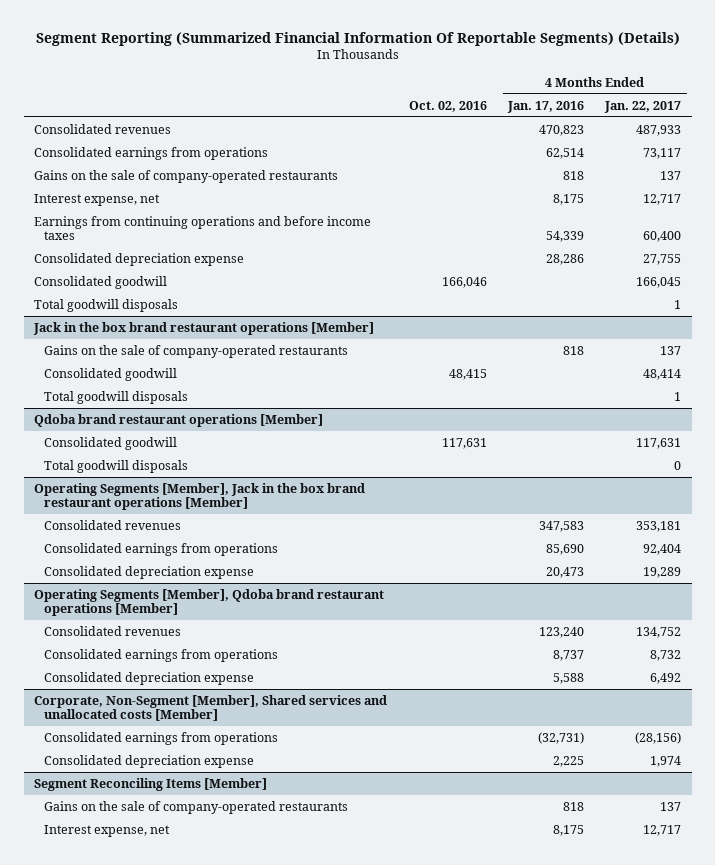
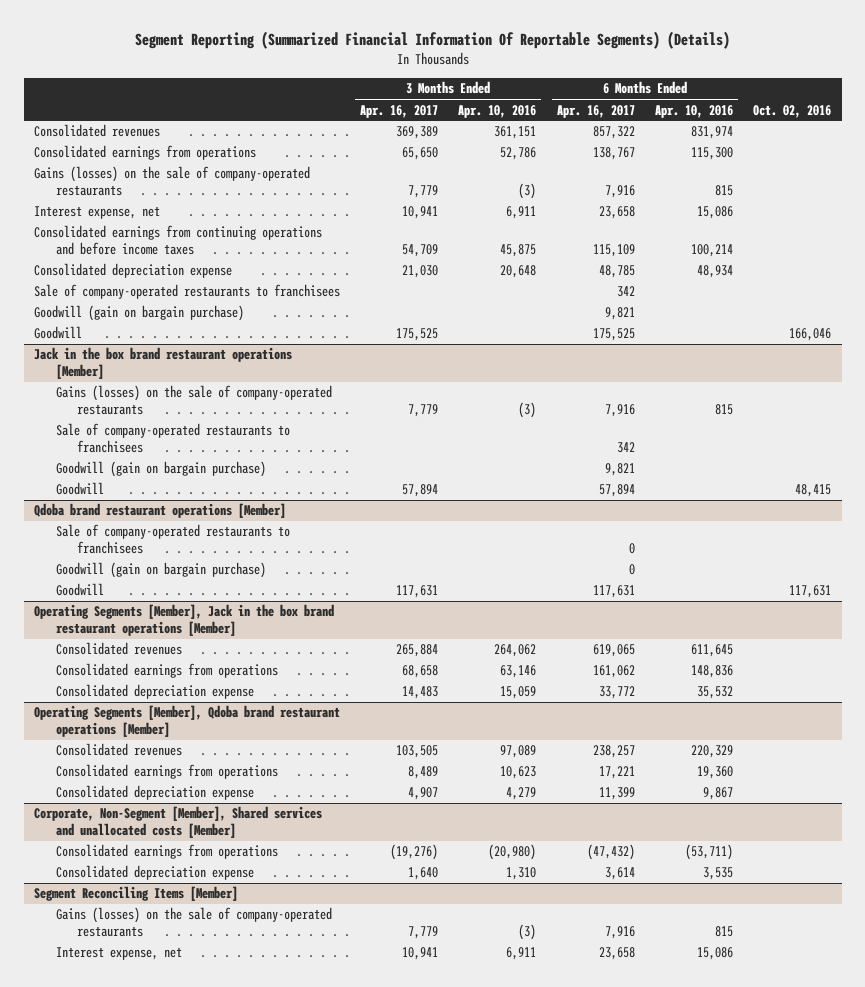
- | Oct. 02, 2016 | 4 Months Ended Jan. 17, 2016 | 4 Months Ended Jan. 22, 2017
+ | 3 Months Ended Apr. 16, 2017 | 3 Months Ended Apr. 10, 2016 | 6 Months Ended Apr. 16, 2017 | 6 Months Ended Apr. 10, 2016 | Oct. 02, 2016
- Gains on the sale of company-operated restaurants | | 818 | 137
+ Gains (losses) on the sale of company-operated restaurants | 7,779 | (3) | 7,916 | 815 |
- Earnings from continuing operations and before income taxes | | 54,339 | 60,400
+ Consolidated earnings from continuing operations and before income taxes | 54,709 | 45,875 | 115,109 | 100,214 |
- Consolidated goodwill | 166,046 | | 166,045
- Total goodwill disposals | | | 1
+ Sale of company-operated restaurants to franchisees | | | 342 | |
+ Goodwill (gain on bargain purchase) | | | 9,821 | |
+ Goodwill | 175,525 | | 175,525 | | 166,046
@ Jack in the box brand restaurant operations [Member]
- Gains on the sale of company-operated restaurants | | 818 | 137
- Consolidated goodwill | 48,415 | | 48,414
- Total goodwill disposals | | | 1
+ Gains (losses) on the sale of company-operated restaurants | 7,779 | (3) | 7,916 | 815 |
+ Sale of company-operated restaurants to franchisees | | | 342 | |
+ Goodwill (gain on bargain purchase) | | | 9,821 | |
+ Goodwill | 57,894 | | 57,894 | | 48,415
@ Qdoba brand restaurant operations [Member]
- Consolidated goodwill | 117,631 | | 117,631
- Total goodwill disposals | | | 0
+ Sale of company-operated restaurants to franchisees | | | 0 | |
+ Goodwill (gain on bargain purchase) | | | 0 | |
+ Goodwill | 117,631 | | 117,631 | | 117,631
@ Segment Reconciling Items [Member]
- Gains on the sale of company-operated restaurants | | 818 | 137
+ Gains (losses) on the sale of company-operated restaurants | 7,779 | (3) | 7,916 | 815 |

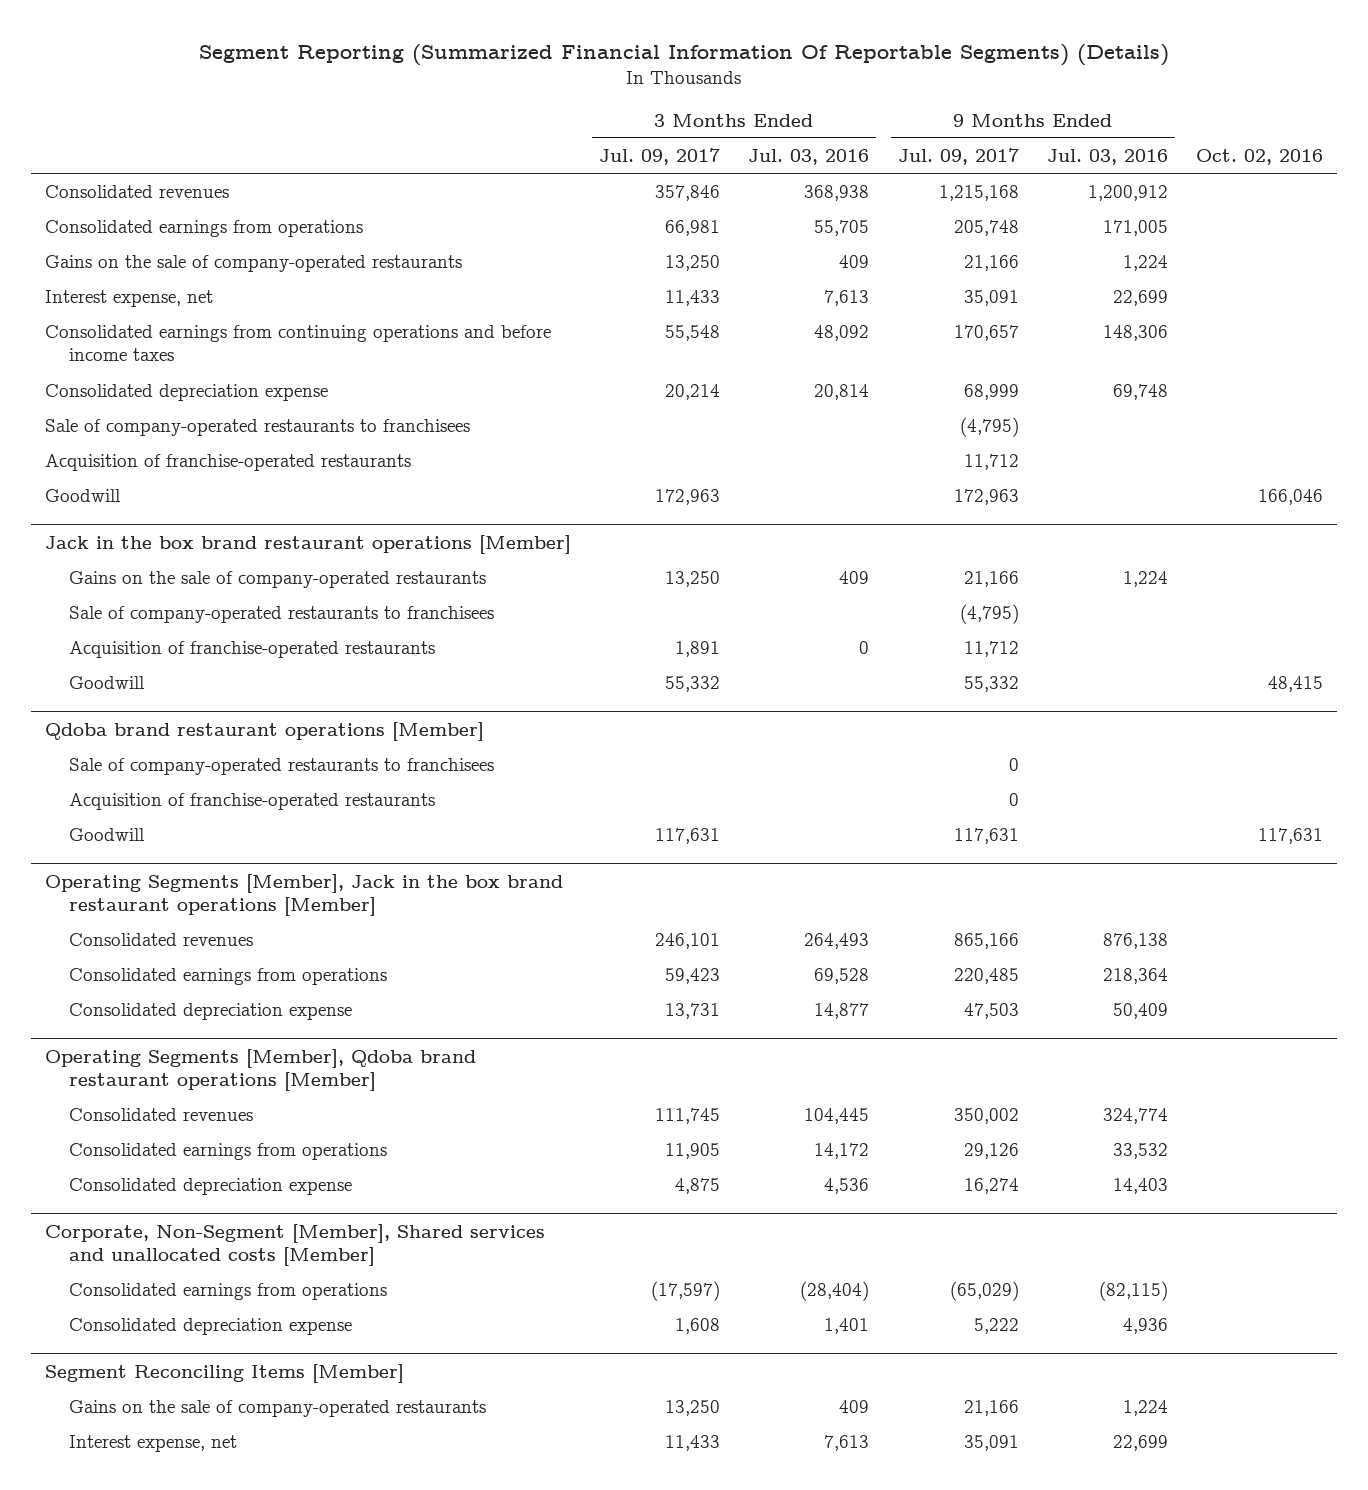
- | 3 Months Ended Apr. 16, 2017 | 3 Months Ended Apr. 10, 2016 | 6 Months Ended Apr. 16, 2017 | 6 Months Ended Apr. 10, 2016 | Oct. 02, 2016
+ | 3 Months Ended Jul. 09, 2017 | 3 Months Ended Jul. 03, 2016 | 9 Months Ended Jul. 09, 2017 | 9 Months Ended Jul. 03, 2016 | Oct. 02, 2016
- Gains (losses) on the sale of company-operated restaurants | 7,779 | (3) | 7,916 | 815 |
+ Gains on the sale of company-operated restaurants | 13,250 | 409 | 21,166 | 1,224 |
- Goodwill (gain on bargain purchase) | | | 9,821 | |
+ Acquisition of franchise-operated restaurants | | | 11,712 | |
@ Jack in the box brand restaurant operations [Member]
- Gains (losses) on the sale of company-operated restaurants | 7,779 | (3) | 7,916 | 815 |
+ Gains on the sale of company-operated restaurants | 13,250 | 409 | 21,166 | 1,224 |
- Goodwill (gain on bargain purchase) | | | 9,821 | |
+ Acquisition of franchise-operated restaurants | 1,891 | 0 | 11,712 | |
@ Qdoba brand restaurant operations [Member]
- Goodwill (gain on bargain purchase) | | | 0 | |
+ Acquisition of franchise-operated restaurants | | | 0 | |
@ Segment Reconciling Items [Member]
- Gains (losses) on the sale of company-operated restaurants | 7,779 | (3) | 7,916 | 815 |
+ Gains on the sale of company-operated restaurants | 13,250 | 409 | 21,166 | 1,224 |

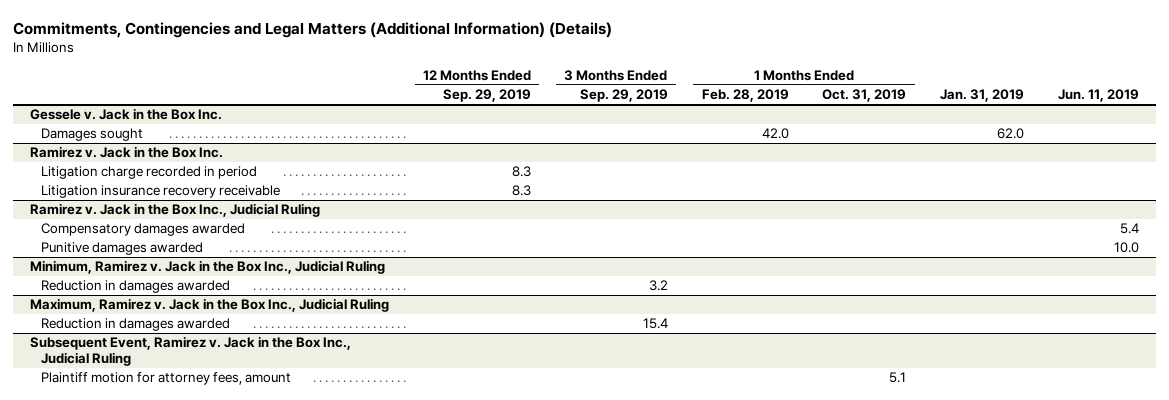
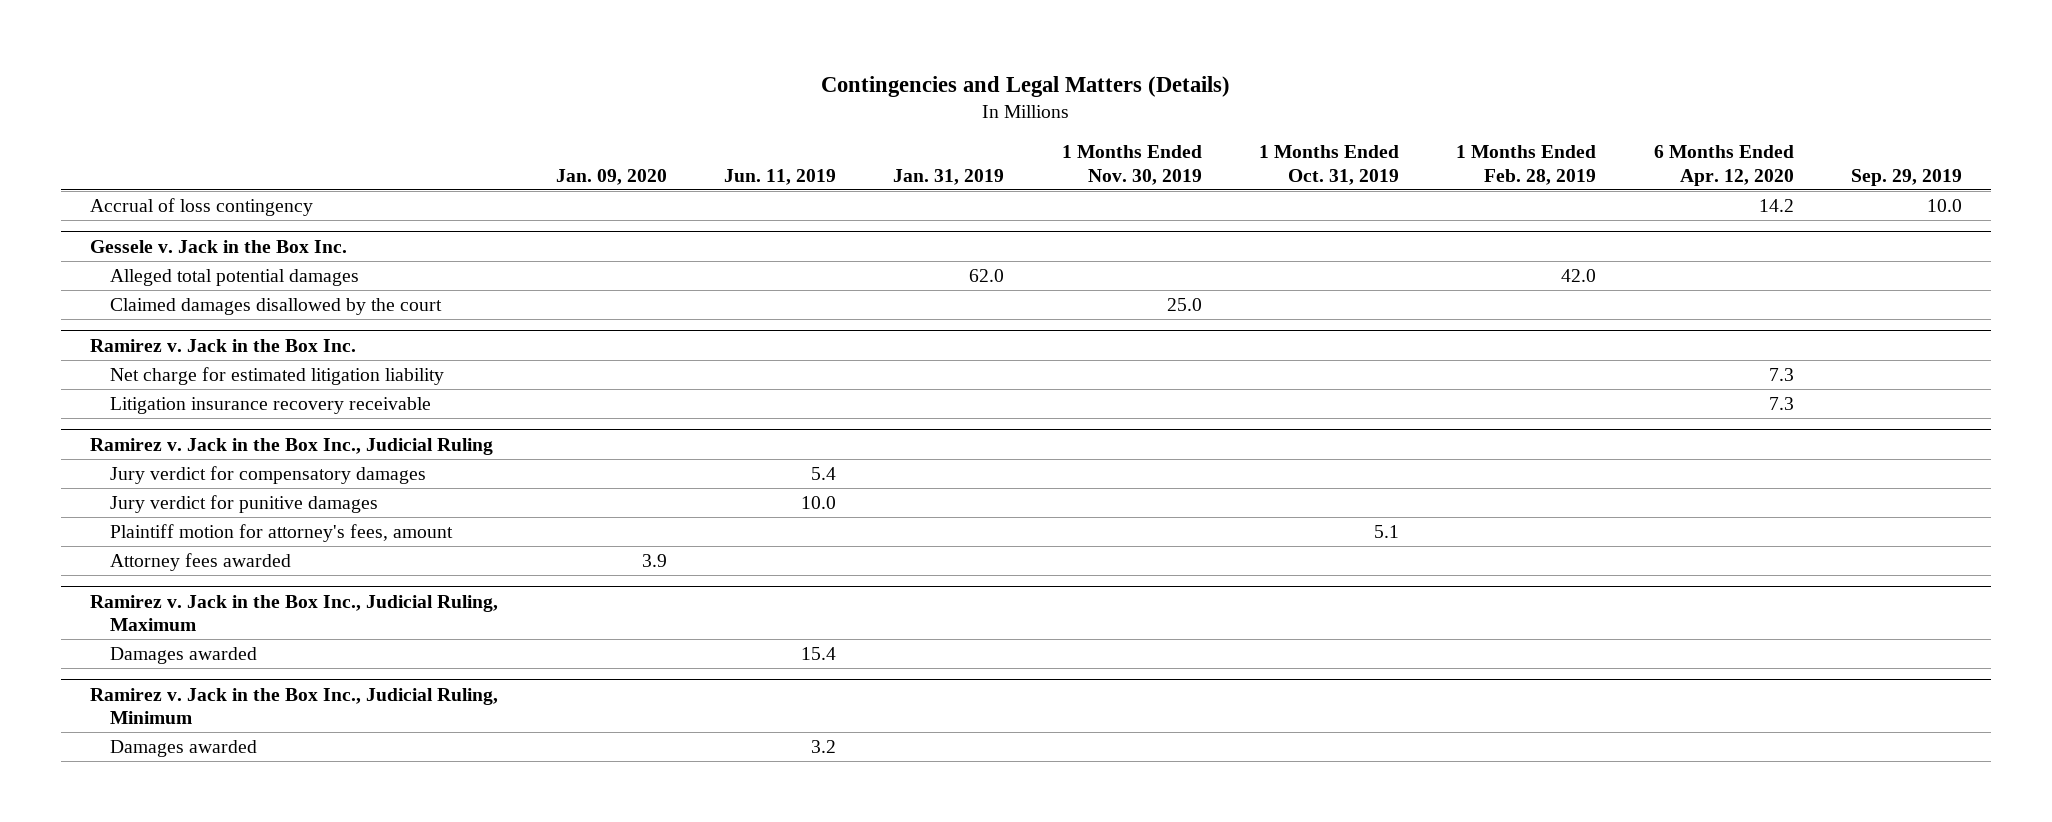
- Commitments, Contingencies and Legal Matters (Additional Information) (Details)
+ Contingencies and Legal Matters (Details)
- | 12 Months Ended Sep. 29, 2019 | 3 Months Ended Sep. 29, 2019 | 1 Months Ended Feb. 28, 2019 | 1 Months Ended Oct. 31, 2019 | Jan. 31, 2019 | Jun. 11, 2019
+ | Jan. 09, 2020 | Jun. 11, 2019 | Jan. 31, 2019 | 1 Months Ended Nov. 30, 2019 | 1 Months Ended Oct. 31, 2019 | 1 Months Ended Feb. 28, 2019 | 6 Months Ended Apr. 12, 2020 | Sep. 29, 2019
+ Accrual of loss contingency | | | | | | | 14.2 | 10.0
@ Gessele v. Jack in the Box Inc.
- Damages sought | | | 42.0 | | 62.0 |
+ Alleged total potential damages | | | 62.0 | | | 42.0 | |
+ Claimed damages disallowed by the court | | | | 25.0 | | | |
@ Ramirez v. Jack in the Box Inc.
- Litigation charge recorded in period | 8.3 | | | | |
+ Net charge for estimated litigation liability | | | | | | | 7.3 |
@ Ramirez v. Jack in the Box Inc., Judicial Ruling
- Compensatory damages awarded | | | | | | 5.4
- Punitive damages awarded | | | | | | 10.0
- Minimum, Ramirez v. Jack in the Box Inc., Judicial Ruling
- Reduction in damages awarded | | 3.2 | | | |
- Maximum, Ramirez v. Jack in the Box Inc., Judicial Ruling
- Reduction in damages awarded | | 15.4 | | | |
- Subsequent Event, Ramirez v. Jack in the Box Inc., Judicial Ruling
- Plaintiff motion for attorney fees, amount | | | | 5.1 | |
@ Ramirez v. Jack in the Box Inc., Judicial Ruling
+ Jury verdict for compensatory damages | | 5.4 | | | | | |
+ Jury verdict for punitive damages | | 10.0 | | | | | |
+ Plaintiff motion for attorney's fees, amount | | | | | 5.1 | | |
+ Attorney fees awarded | 3.9 | | | | | | |
+ Ramirez v. Jack in the Box Inc., Judicial Ruling, Maximum
+ Damages awarded | | 15.4 | | | | | |
+ Ramirez v. Jack in the Box Inc., Judicial Ruling, Minimum
+ Damages awarded | | 3.2 | | | | | |

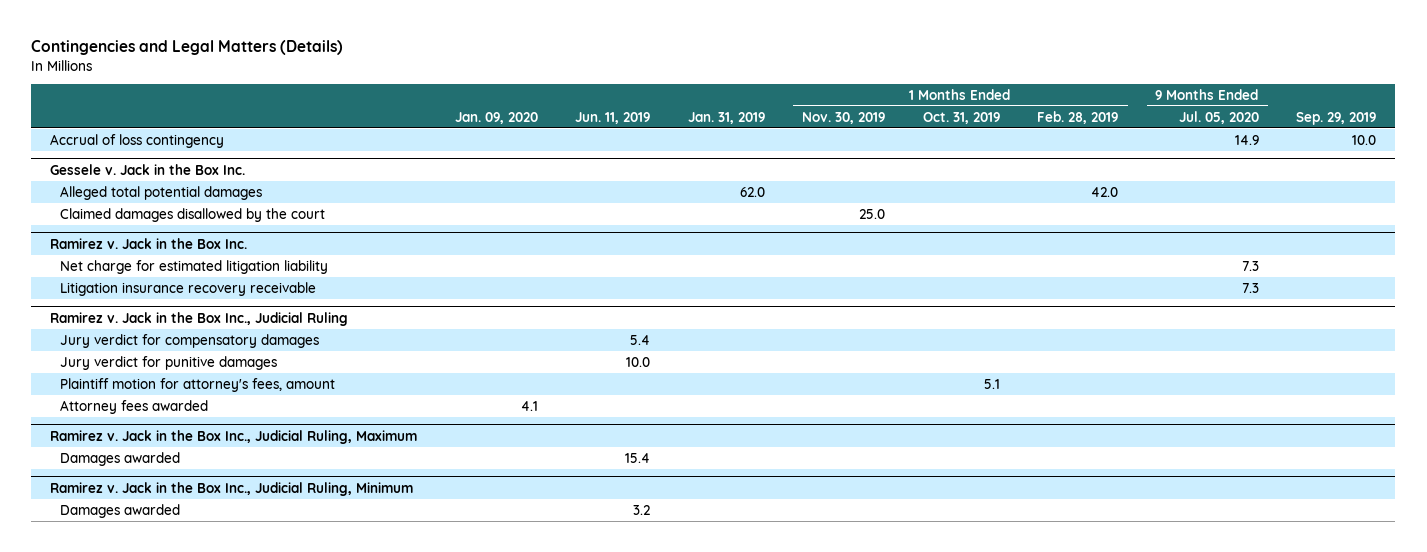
- | Jan. 09, 2020 | Jun. 11, 2019 | Jan. 31, 2019 | 1 Months Ended Nov. 30, 2019 | 1 Months Ended Oct. 31, 2019 | 1 Months Ended Feb. 28, 2019 | 6 Months Ended Apr. 12, 2020 | Sep. 29, 2019
+ | Jan. 09, 2020 | Jun. 11, 2019 | Jan. 31, 2019 | 1 Months Ended Nov. 30, 2019 | 1 Months Ended Oct. 31, 2019 | 1 Months Ended Feb. 28, 2019 | 9 Months Ended Jul. 05, 2020 | Sep. 29, 2019
@ Ramirez v. Jack in the Box Inc., Judicial Ruling
- Attorney fees awarded | 3.9 | | | | | | |
+ Attorney fees awarded | 4.1 | | | | | | |

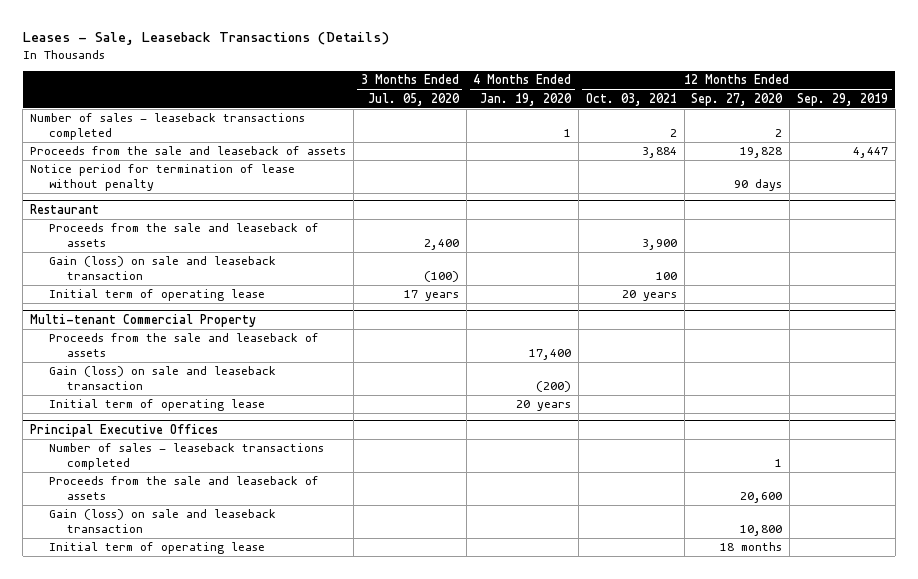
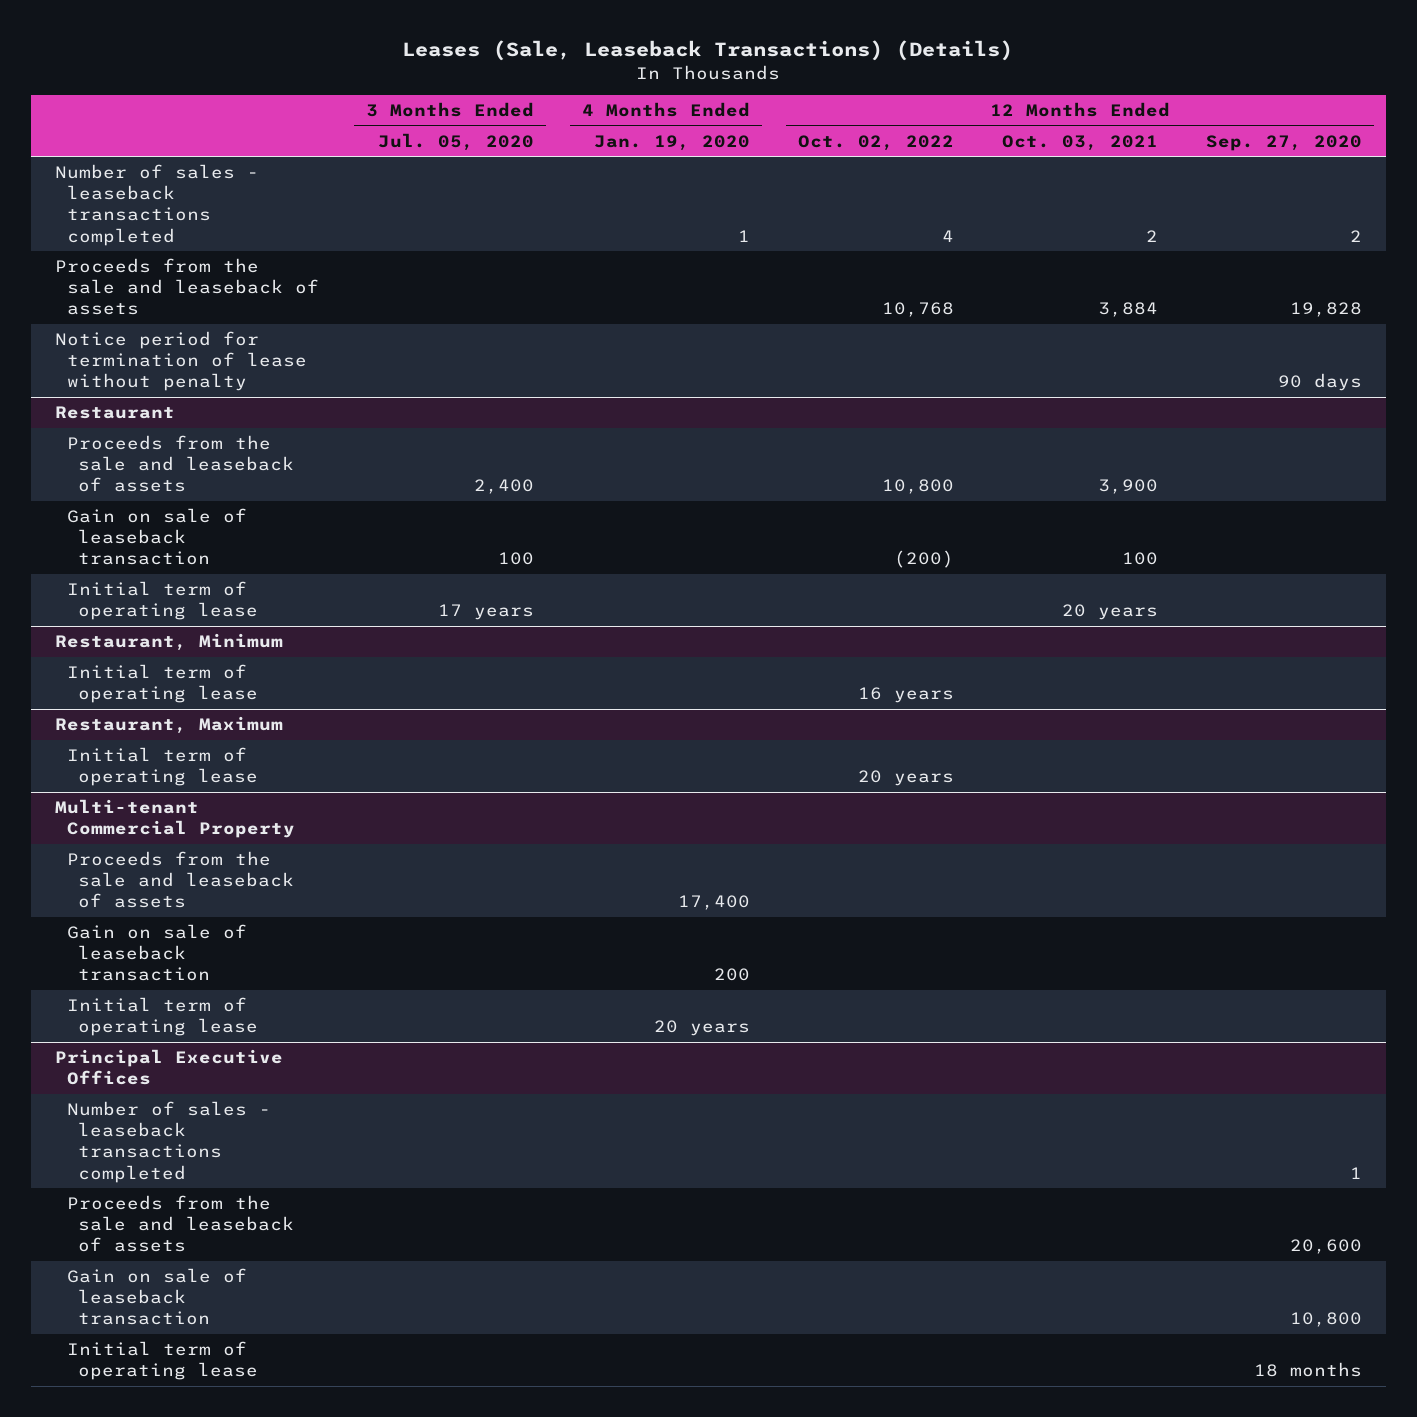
- Leases - Sale, Leaseback Transactions (Details)
+ Leases (Sale, Leaseback Transactions) (Details)
- | 3 Months Ended Jul. 05, 2020 | 4 Months Ended Jan. 19, 2020 | 12 Months Ended Oct. 03, 2021 | 12 Months Ended Sep. 27, 2020 | 12 Months Ended Sep. 29, 2019
+ | 3 Months Ended Jul. 05, 2020 | 4 Months Ended Jan. 19, 2020 | 12 Months Ended Oct. 02, 2022 | 12 Months Ended Oct. 03, 2021 | 12 Months Ended Sep. 27, 2020
@ Restaurant
- Gain (loss) on sale and leaseback transaction | (100) | | 100 | |
+ Gain on sale of leaseback transaction | 100 | | (200) | 100 |
+ Restaurant, Minimum
+ Initial term of operating lease | | | 16 years | |
+ Restaurant, Maximum
+ Initial term of operating lease | | | 20 years | |
@ Multi-tenant Commercial Property
- Gain (loss) on sale and leaseback transaction | | (200) | | |
+ Gain on sale of leaseback transaction | | 200 | | |
@ Principal Executive Offices
- Gain (loss) on sale and leaseback transaction | | | | 10,800 |
+ Gain on sale of leaseback transaction | | | | | 10,800

